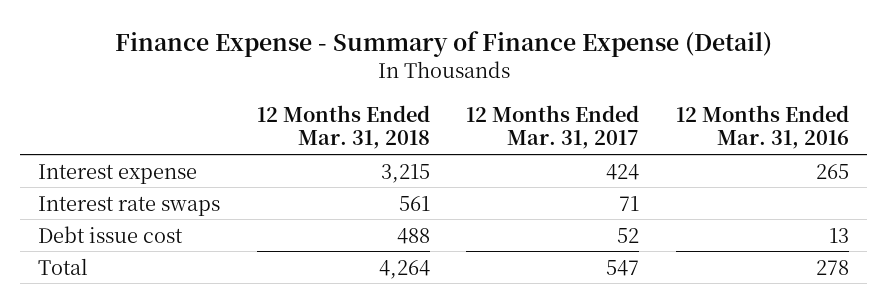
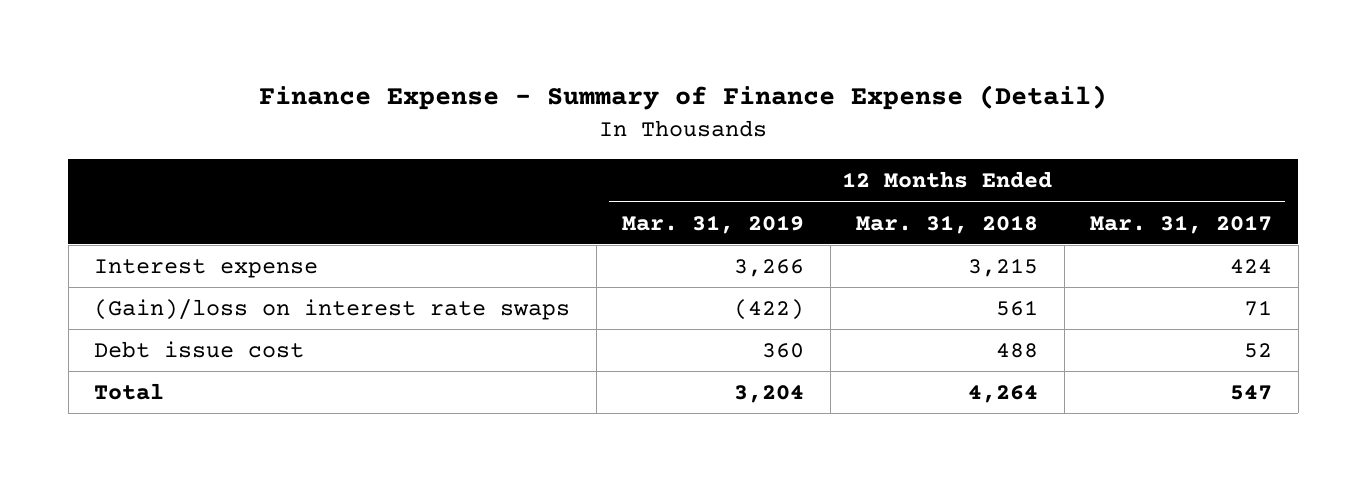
- | 12 Months Ended Mar. 31, 2018 | 12 Months Ended Mar. 31, 2017 | 12 Months Ended Mar. 31, 2016
+ | 12 Months Ended Mar. 31, 2019 | 12 Months Ended Mar. 31, 2018 | 12 Months Ended Mar. 31, 2017
- Interest rate swaps | 561 | 71 |
+ (Gain)/loss on interest rate swaps | (422) | 561 | 71

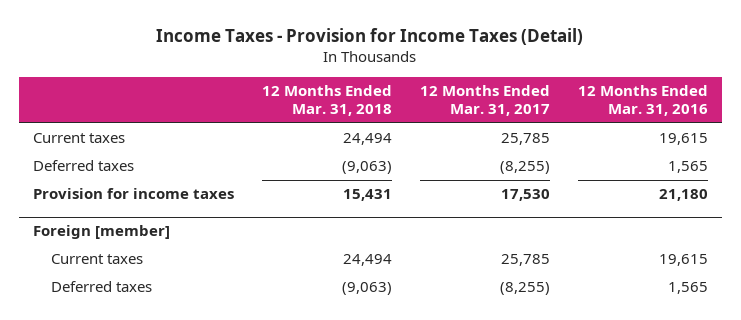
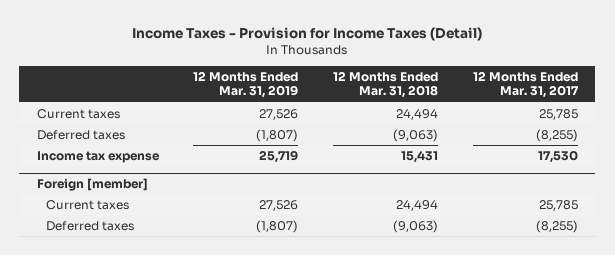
- | 12 Months Ended Mar. 31, 2018 | 12 Months Ended Mar. 31, 2017 | 12 Months Ended Mar. 31, 2016
+ | 12 Months Ended Mar. 31, 2019 | 12 Months Ended Mar. 31, 2018 | 12 Months Ended Mar. 31, 2017
- Provision for income taxes | 15,431 | 17,530 | 21,180
+ Income tax expense | 25,719 | 15,431 | 17,530

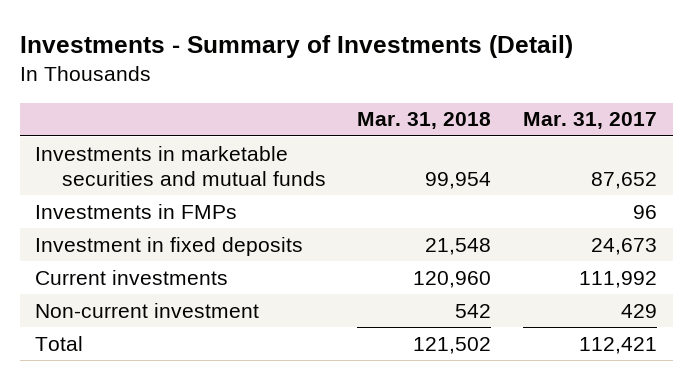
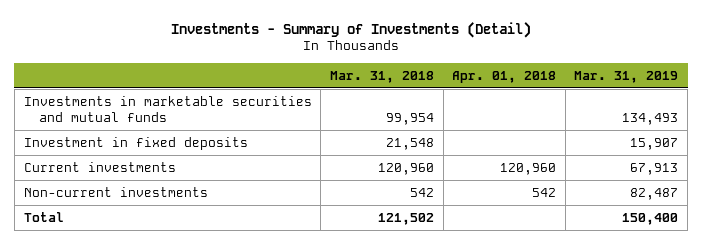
- | Mar. 31, 2018 | Mar. 31, 2017
+ | Mar. 31, 2018 | Apr. 01, 2018 | Mar. 31, 2019
- Investments in FMPs | | 96
- Non-current investment | 542 | 429
+ Non-current investments | 542 | 542 | 82,487

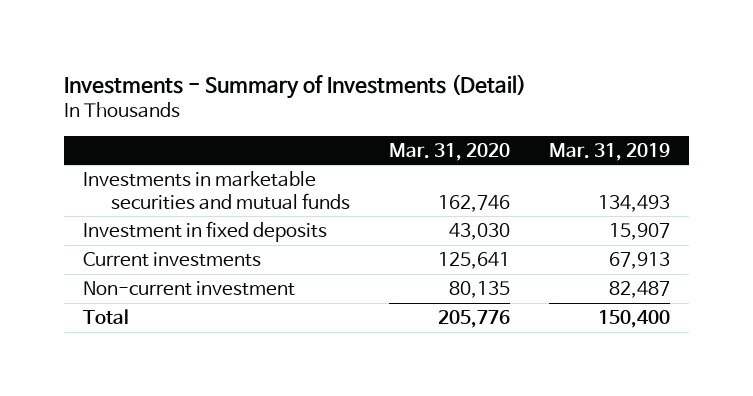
- | Mar. 31, 2018 | Apr. 01, 2018 | Mar. 31, 2019
+ | Mar. 31, 2020 | Mar. 31, 2019
- Non-current investments | 542 | 542 | 82,487
+ Non-current investment | 80,135 | 82,487

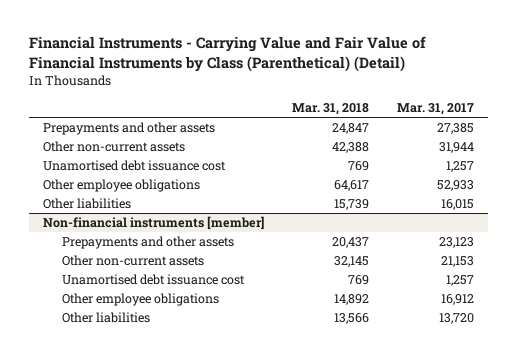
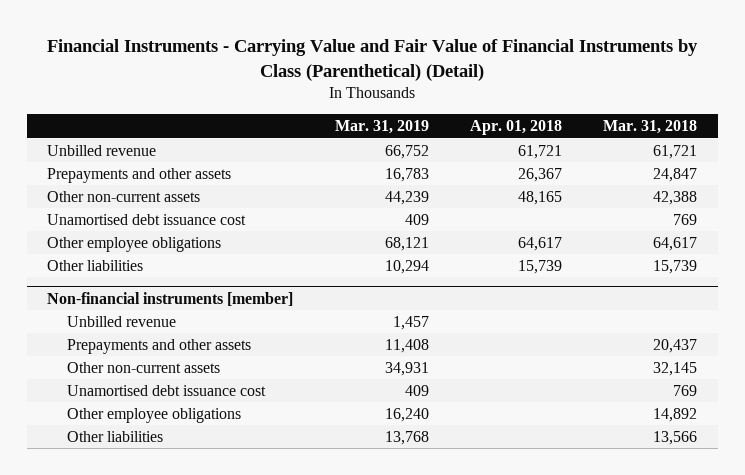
- | Mar. 31, 2018 | Mar. 31, 2017
+ | Mar. 31, 2019 | Apr. 01, 2018 | Mar. 31, 2018
+ Unbilled revenue | 66,752 | 61,721 | 61,721
@ Non-financial instruments [member]
+ Unbilled revenue | 1,457 | |

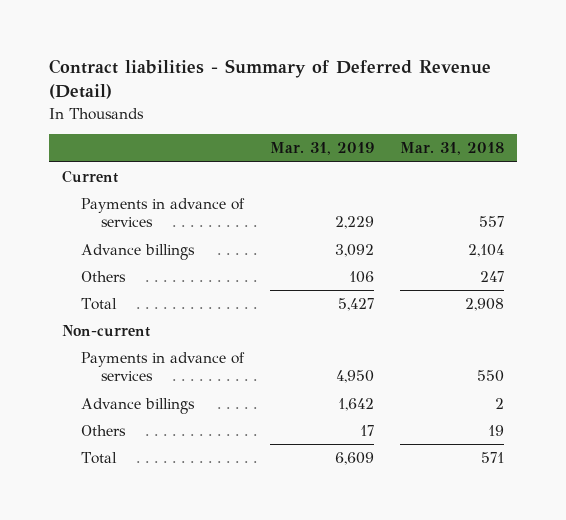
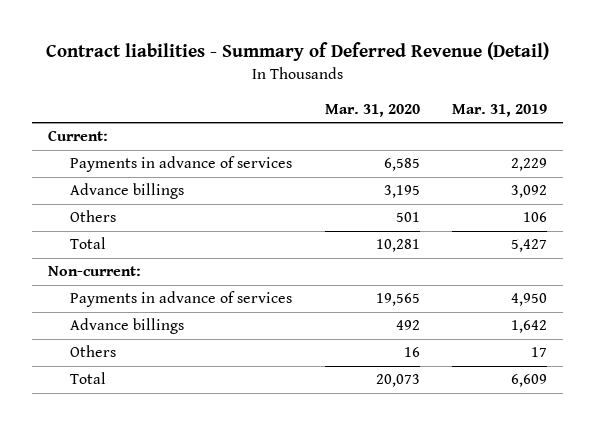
- | Mar. 31, 2019 | Mar. 31, 2018
+ | Mar. 31, 2020 | Mar. 31, 2019
- Current
+ Current:
- Non-current
+ Non-current:

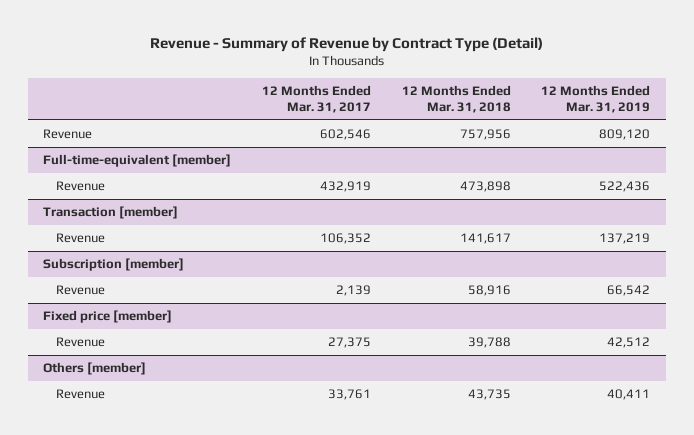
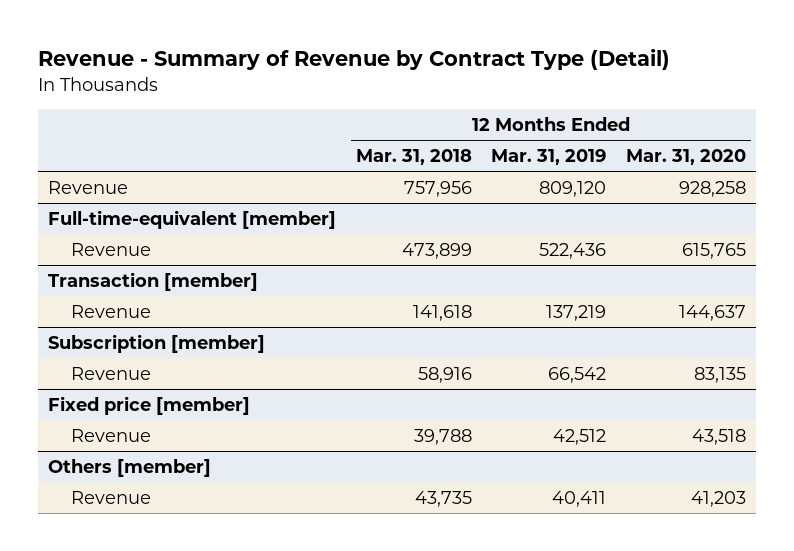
- | 12 Months Ended Mar. 31, 2017 | 12 Months Ended Mar. 31, 2018 | 12 Months Ended Mar. 31, 2019
+ | 12 Months Ended Mar. 31, 2018 | 12 Months Ended Mar. 31, 2019 | 12 Months Ended Mar. 31, 2020
@ Full-time-equivalent [member]
- Revenue | 432,919 | 473,898 | 522,436
+ Revenue | 473,899 | 522,436 | 615,765
@ Transaction [member]
- Revenue | 106,352 | 141,617 | 137,219
+ Revenue | 141,618 | 137,219 | 144,637

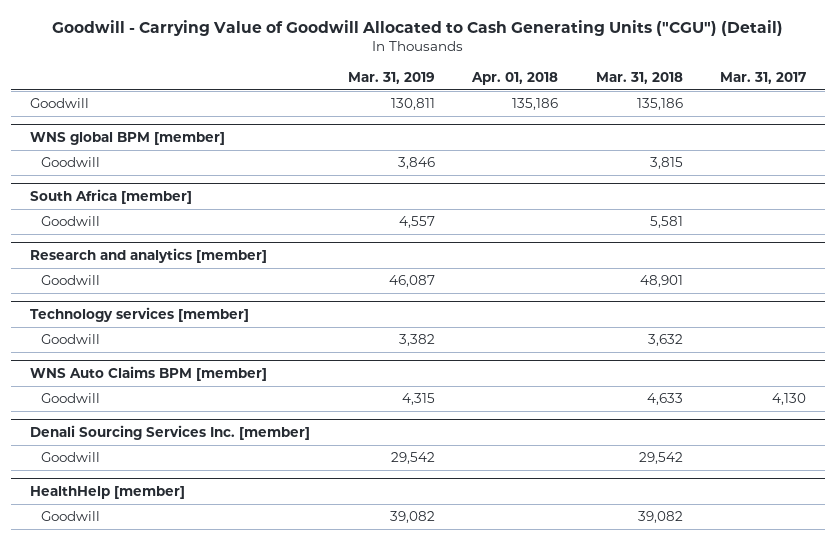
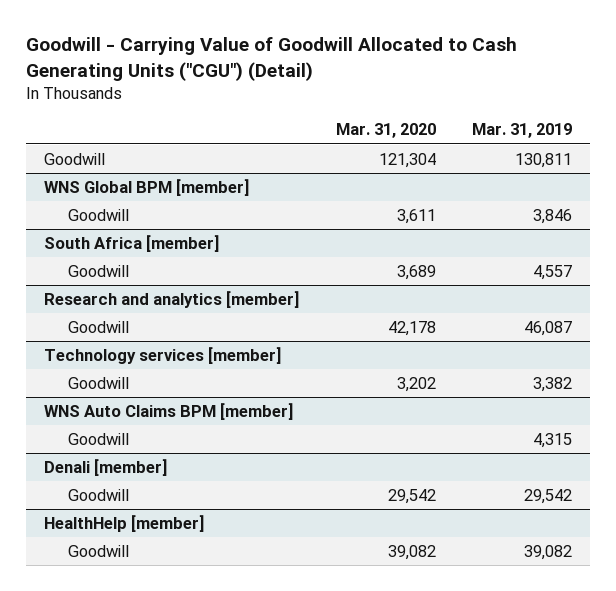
- | Mar. 31, 2019 | Apr. 01, 2018 | Mar. 31, 2018 | Mar. 31, 2017
+ | Mar. 31, 2020 | Mar. 31, 2019
- WNS global BPM [member]
+ WNS Global BPM [member]
- Denali Sourcing Services Inc. [member]
+ Denali [member]

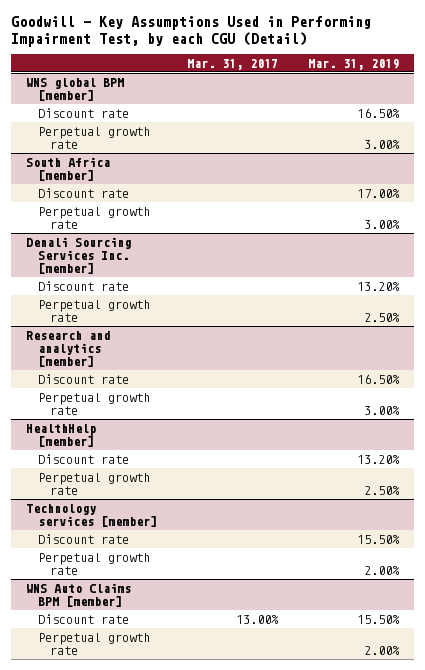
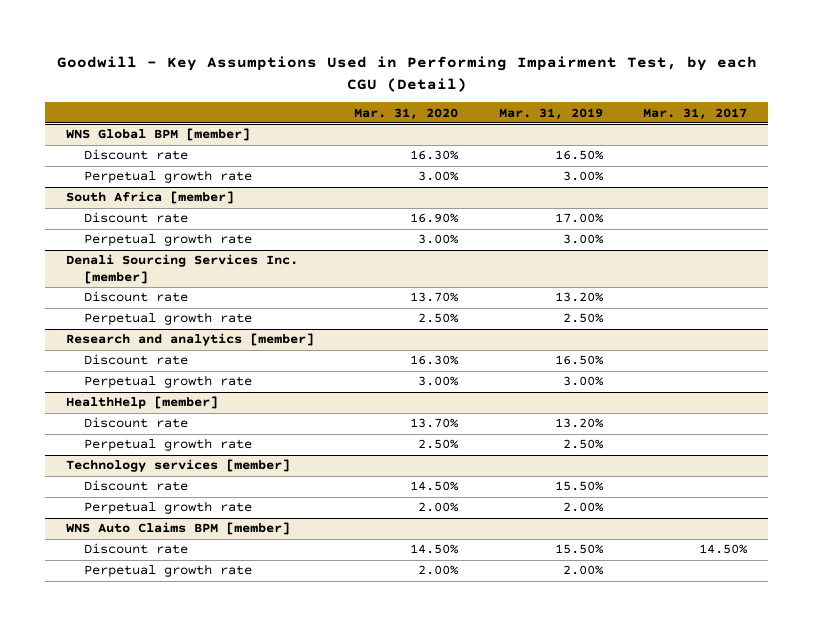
- | Mar. 31, 2017 | Mar. 31, 2019
+ | Mar. 31, 2020 | Mar. 31, 2019 | Mar. 31, 2017
- WNS global BPM [member]
+ WNS Global BPM [member]
@ WNS Auto Claims BPM [member]
- Discount rate | 13.00% | 15.50%
+ Discount rate | 14.50% | 15.50% | 14.50%

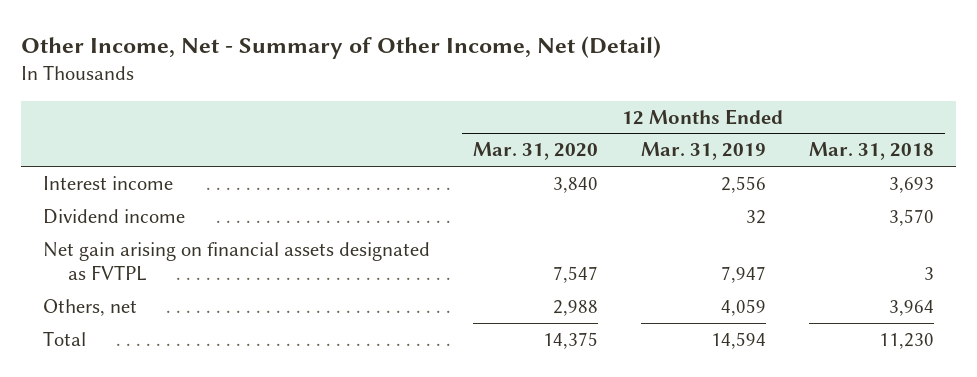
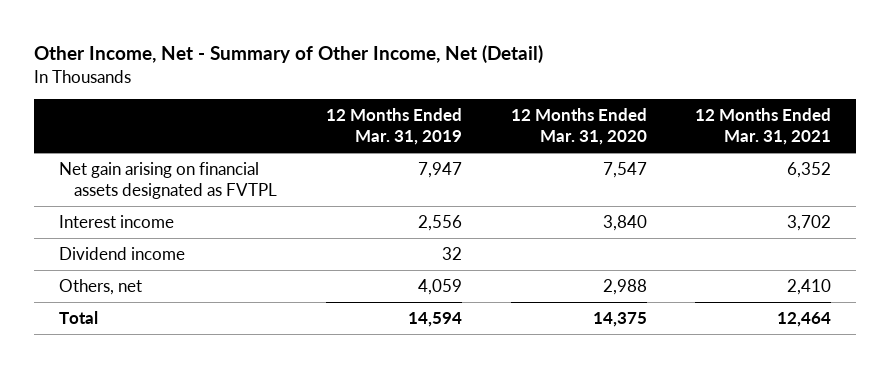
- | 12 Months Ended Mar. 31, 2020 | 12 Months Ended Mar. 31, 2019 | 12 Months Ended Mar. 31, 2018
+ | 12 Months Ended Mar. 31, 2019 | 12 Months Ended Mar. 31, 2020 | 12 Months Ended Mar. 31, 2021
moved up: Net gain arising on financial assets designated as FVTPL | 7,947 | 7,547 | 6,352

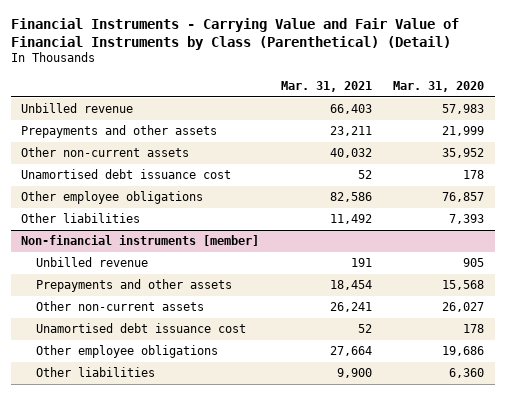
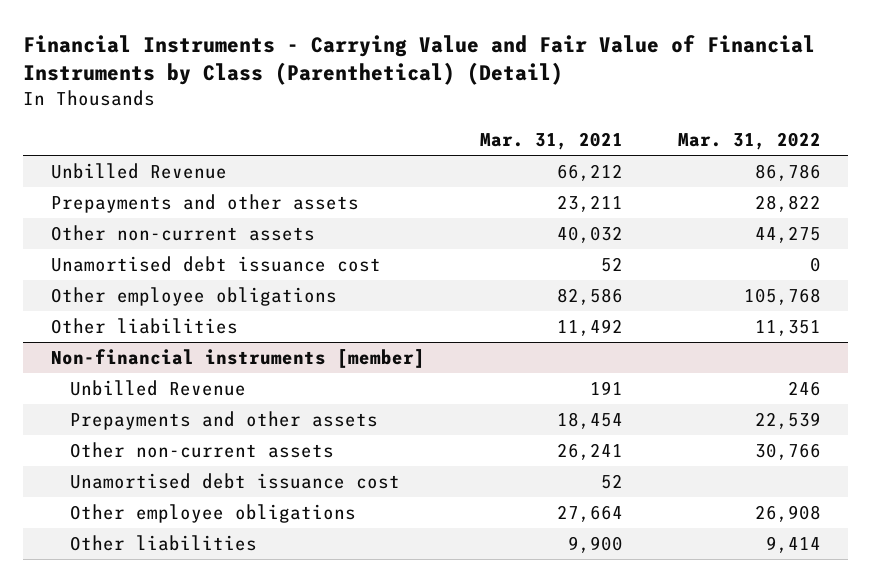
- | Mar. 31, 2021 | Mar. 31, 2020
+ | Mar. 31, 2021 | Mar. 31, 2022
- Unbilled revenue | 66,403 | 57,983
+ Unbilled Revenue | 66,212 | 86,786
@ Non-financial instruments [member]
- Unbilled revenue | 191 | 905
+ Unbilled Revenue | 191 | 246

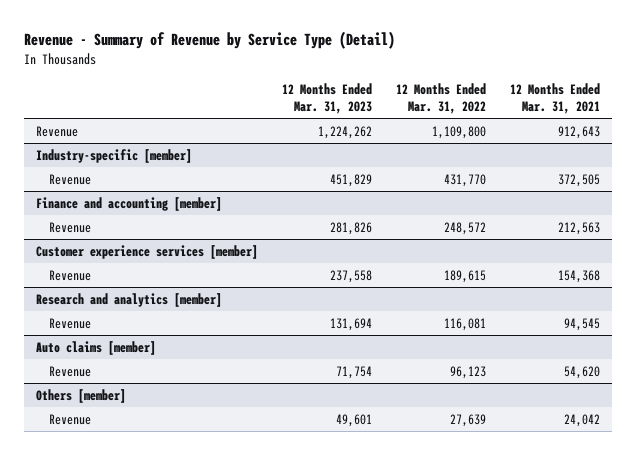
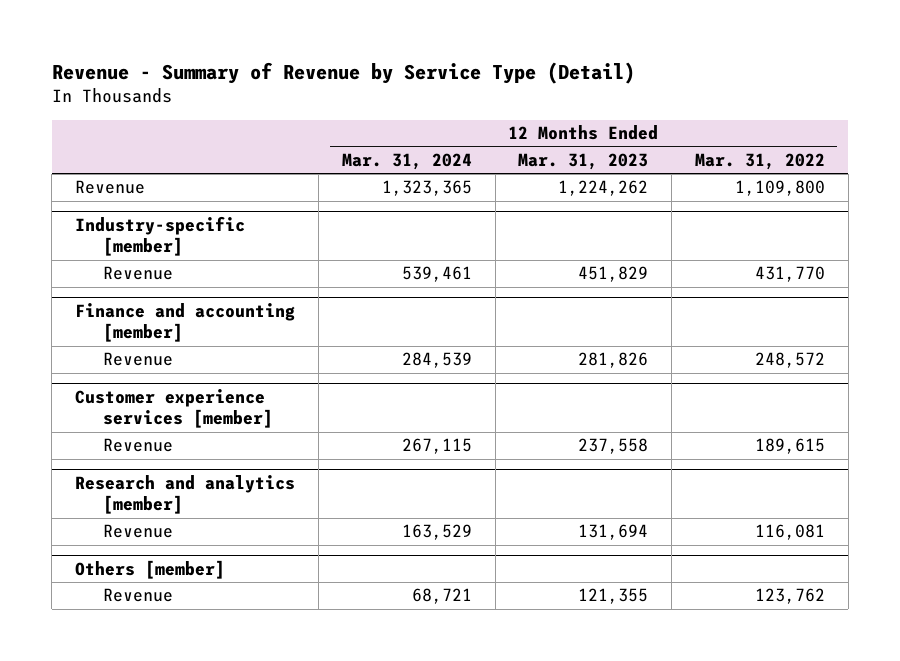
- | 12 Months Ended Mar. 31, 2023 | 12 Months Ended Mar. 31, 2022 | 12 Months Ended Mar. 31, 2021
+ | 12 Months Ended Mar. 31, 2024 | 12 Months Ended Mar. 31, 2023 | 12 Months Ended Mar. 31, 2022
- Auto claims [member]
- Revenue | 71,754 | 96,123 | 54,620
@ Others [member]
- Revenue | 49,601 | 27,639 | 24,042
+ Revenue | 68,721 | 121,355 | 123,762

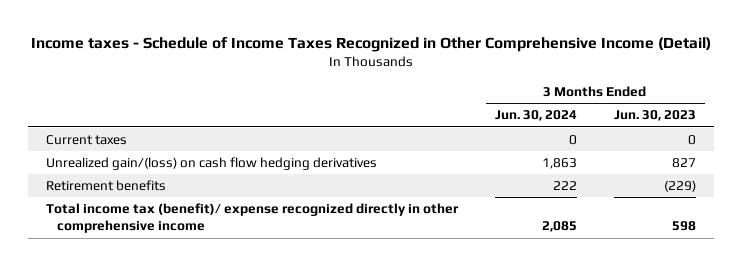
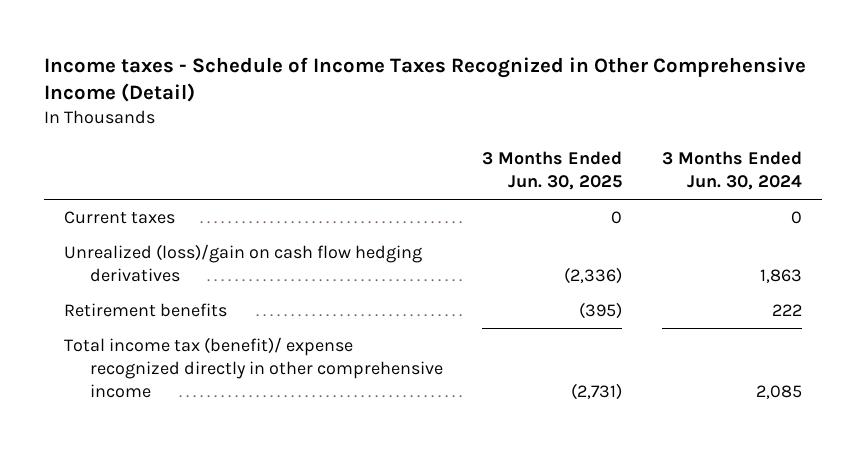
- | 3 Months Ended Jun. 30, 2024 | 3 Months Ended Jun. 30, 2023
+ | 3 Months Ended Jun. 30, 2025 | 3 Months Ended Jun. 30, 2024
- Unrealized gain/(loss) on cash flow hedging derivatives | 1,863 | 827
+ Unrealized (loss)/gain on cash flow hedging derivatives | (2,336) | 1,863

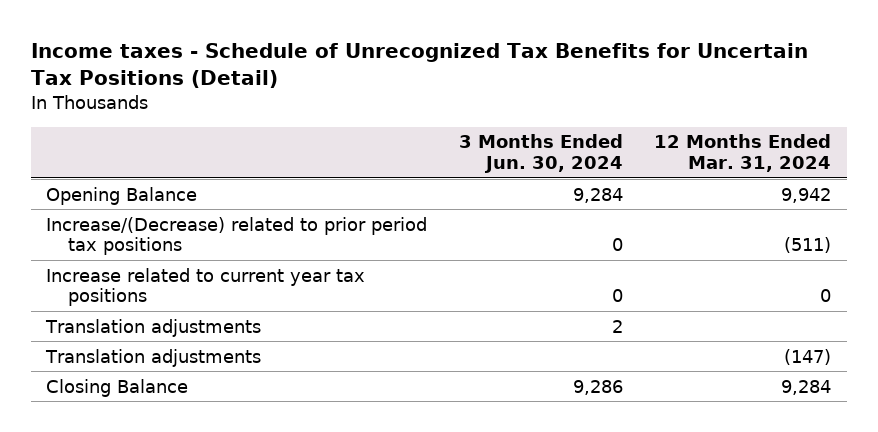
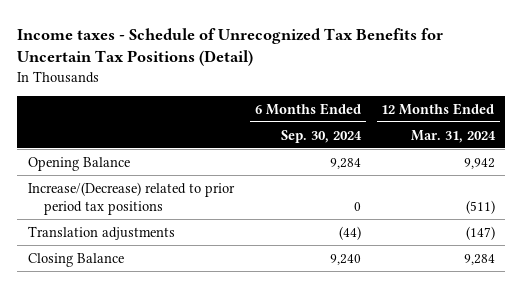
- | 3 Months Ended Jun. 30, 2024 | 12 Months Ended Mar. 31, 2024
+ | 6 Months Ended Sep. 30, 2024 | 12 Months Ended Mar. 31, 2024
- Increase related to current year tax positions | 0 | 0
- Translation adjustments | 2 |

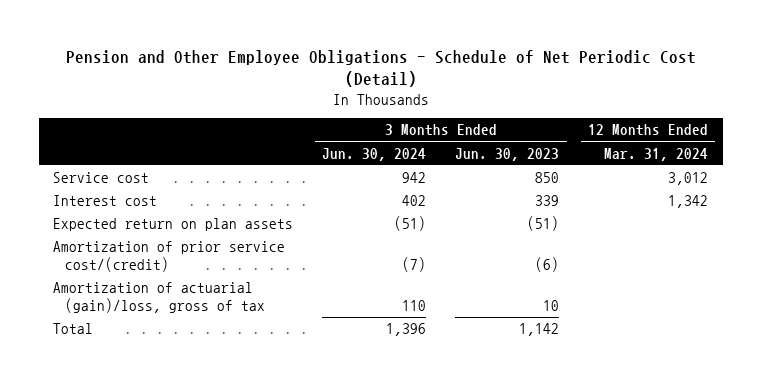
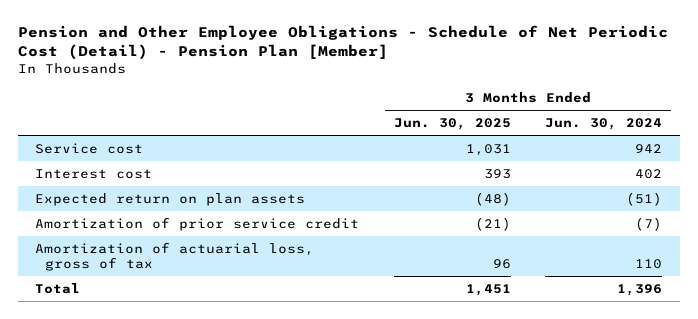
- Pension and Other Employee Obligations - Schedule of Net Periodic Cost (Detail)
+ Pension and Other Employee Obligations - Schedule of Net Periodic Cost (Detail) - Pension Plan [Member]
- | 3 Months Ended Jun. 30, 2024 | 3 Months Ended Jun. 30, 2023 | 12 Months Ended Mar. 31, 2024
+ | 3 Months Ended Jun. 30, 2025 | 3 Months Ended Jun. 30, 2024
- Amortization of prior service cost/(credit) | (7) | (6) |
- Amortization of actuarial (gain)/loss, gross of tax | 110 | 10 |
+ Amortization of prior service credit | (21) | (7)
+ Amortization of actuarial loss, gross of tax | 96 | 110

